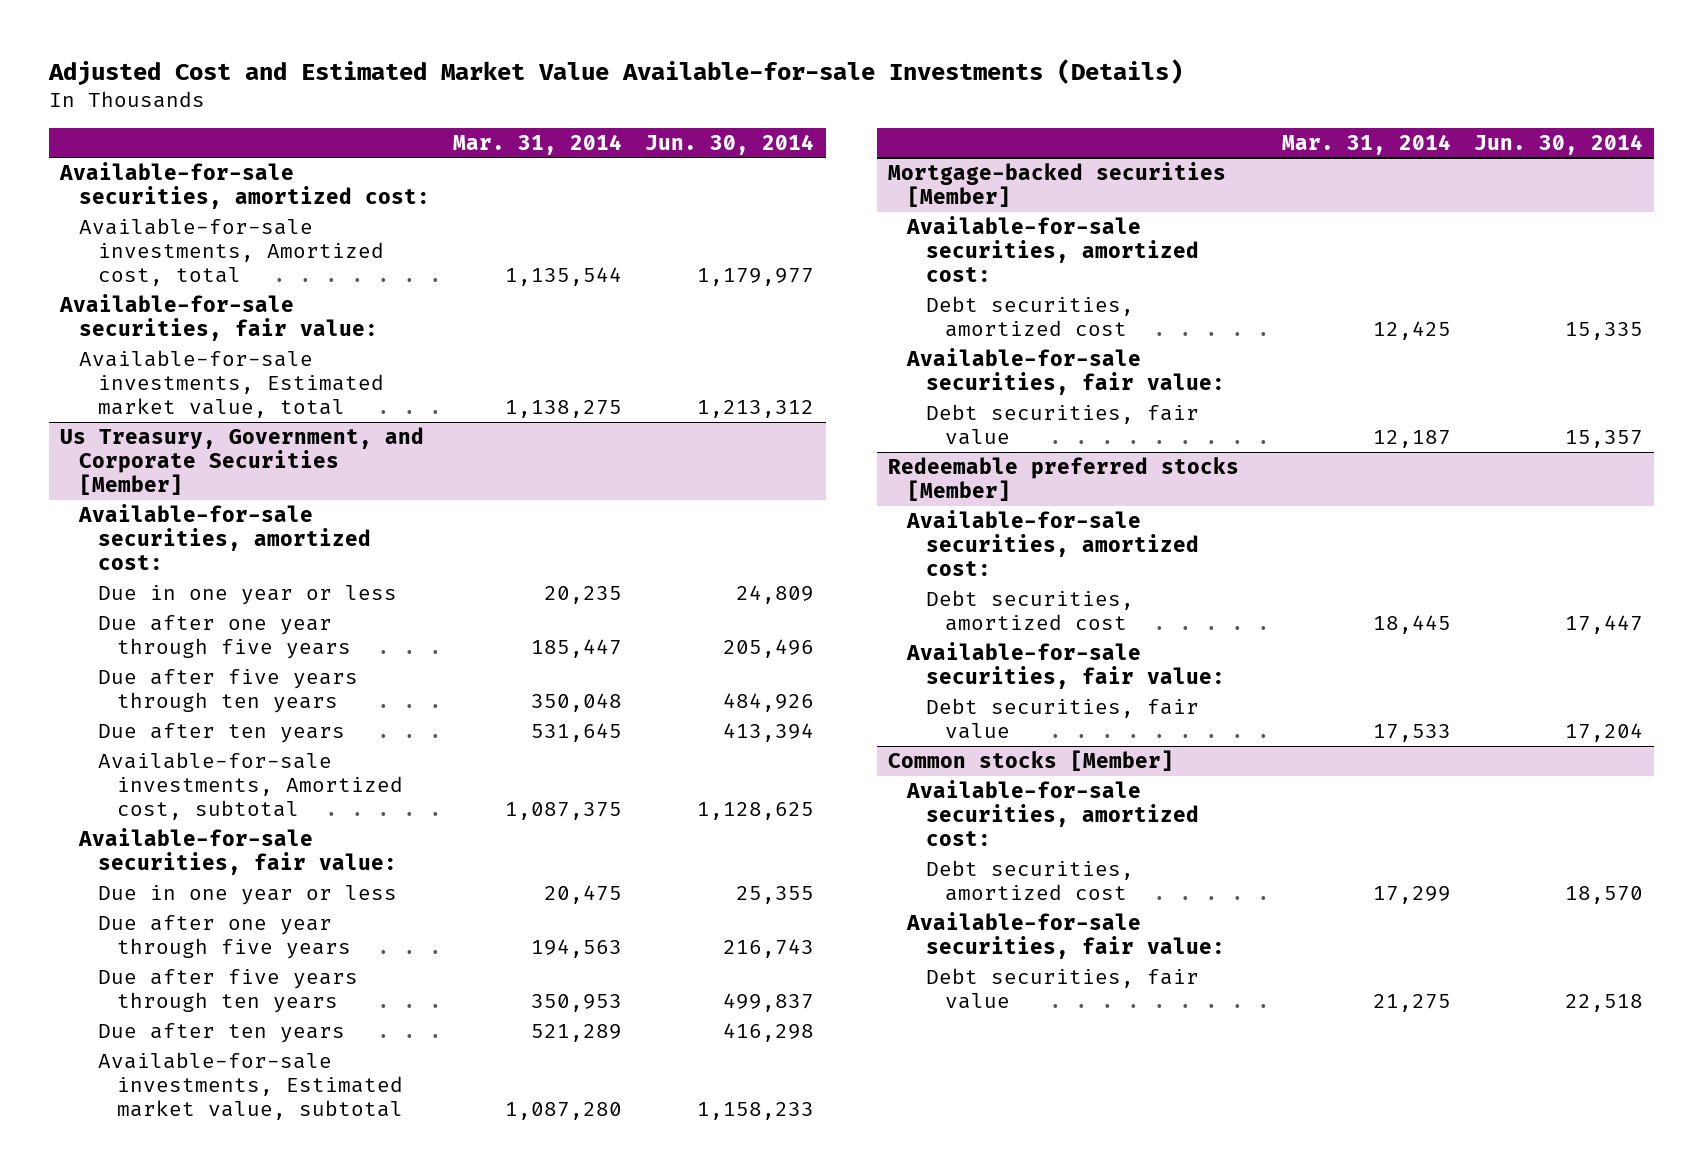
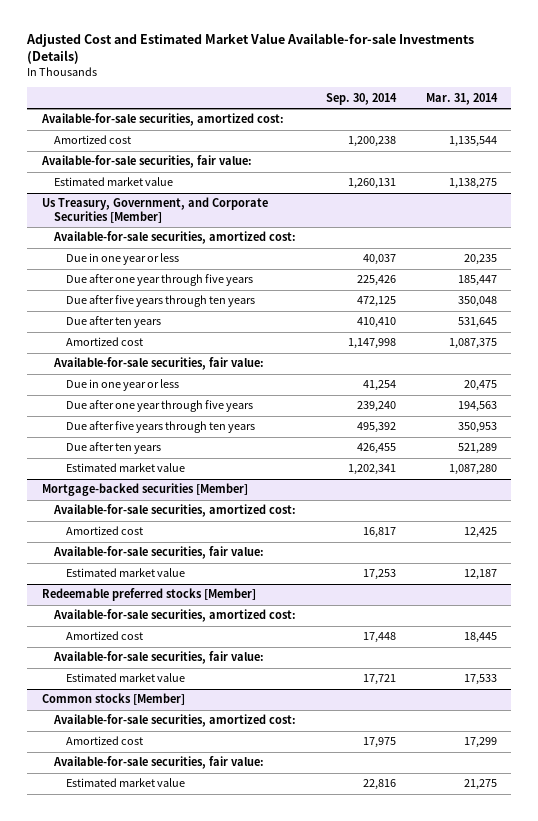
- | Mar. 31, 2014 | Jun. 30, 2014
+ | Sep. 30, 2014 | Mar. 31, 2014
- Available-for-sale investments, Amortized cost, total | 1,135,544 | 1,179,977
+ Amortized cost | 1,200,238 | 1,135,544
- Available-for-sale investments, Estimated market value, total | 1,138,275 | 1,213,312
+ Estimated market value | 1,260,131 | 1,138,275
@ Us Treasury, Government, and Corporate Securities [Member]
- Available-for-sale investments, Amortized cost, subtotal | 1,087,375 | 1,128,625
+ Amortized cost | 1,147,998 | 1,087,375
- Available-for-sale investments, Estimated market value, subtotal | 1,087,280 | 1,158,233
+ Estimated market value | 1,202,341 | 1,087,280
@ Mortgage-backed securities [Member]
- Debt securities, amortized cost | 12,425 | 15,335
+ Amortized cost | 16,817 | 12,425
- Debt securities, fair value | 12,187 | 15,357
+ Estimated market value | 17,253 | 12,187
@ Redeemable preferred stocks [Member]
- Debt securities, amortized cost | 18,445 | 17,447
+ Amortized cost | 17,448 | 18,445
- Debt securities, fair value | 17,533 | 17,204
+ Estimated market value | 17,721 | 17,533
@ Common stocks [Member]
- Debt securities, amortized cost | 17,299 | 18,570
+ Amortized cost | 17,975 | 17,299
- Debt securities, fair value | 21,275 | 22,518
+ Estimated market value | 22,816 | 21,275

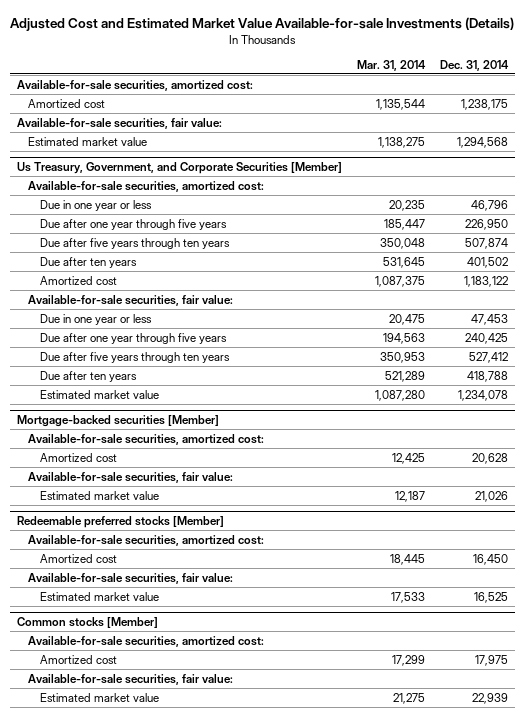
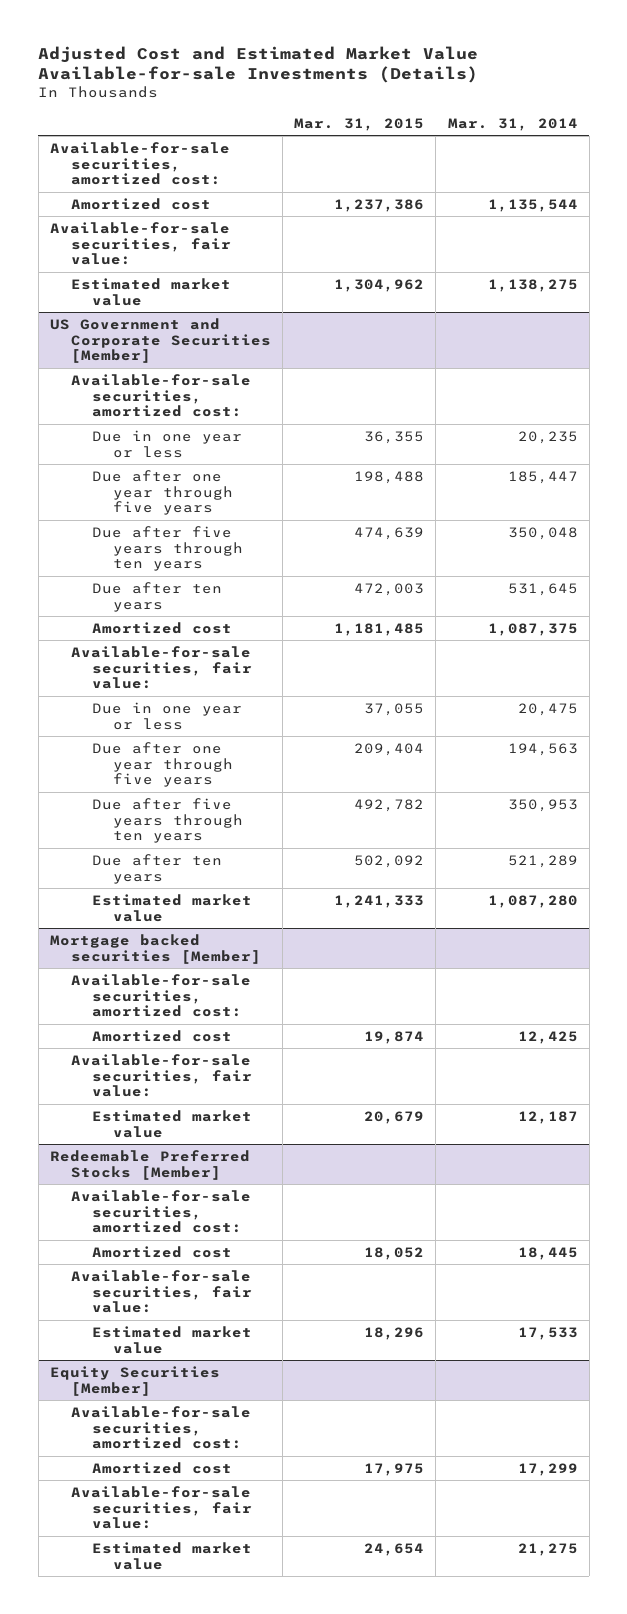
- | Mar. 31, 2014 | Dec. 31, 2014
+ | Mar. 31, 2015 | Mar. 31, 2014
- Us Treasury, Government, and Corporate Securities [Member]
+ US Government and Corporate Securities [Member]
- Mortgage-backed securities [Member]
+ Mortgage backed securities [Member]
- Redeemable preferred stocks [Member]
+ Redeemable Preferred Stocks [Member]
- Common stocks [Member]
+ Equity Securities [Member]

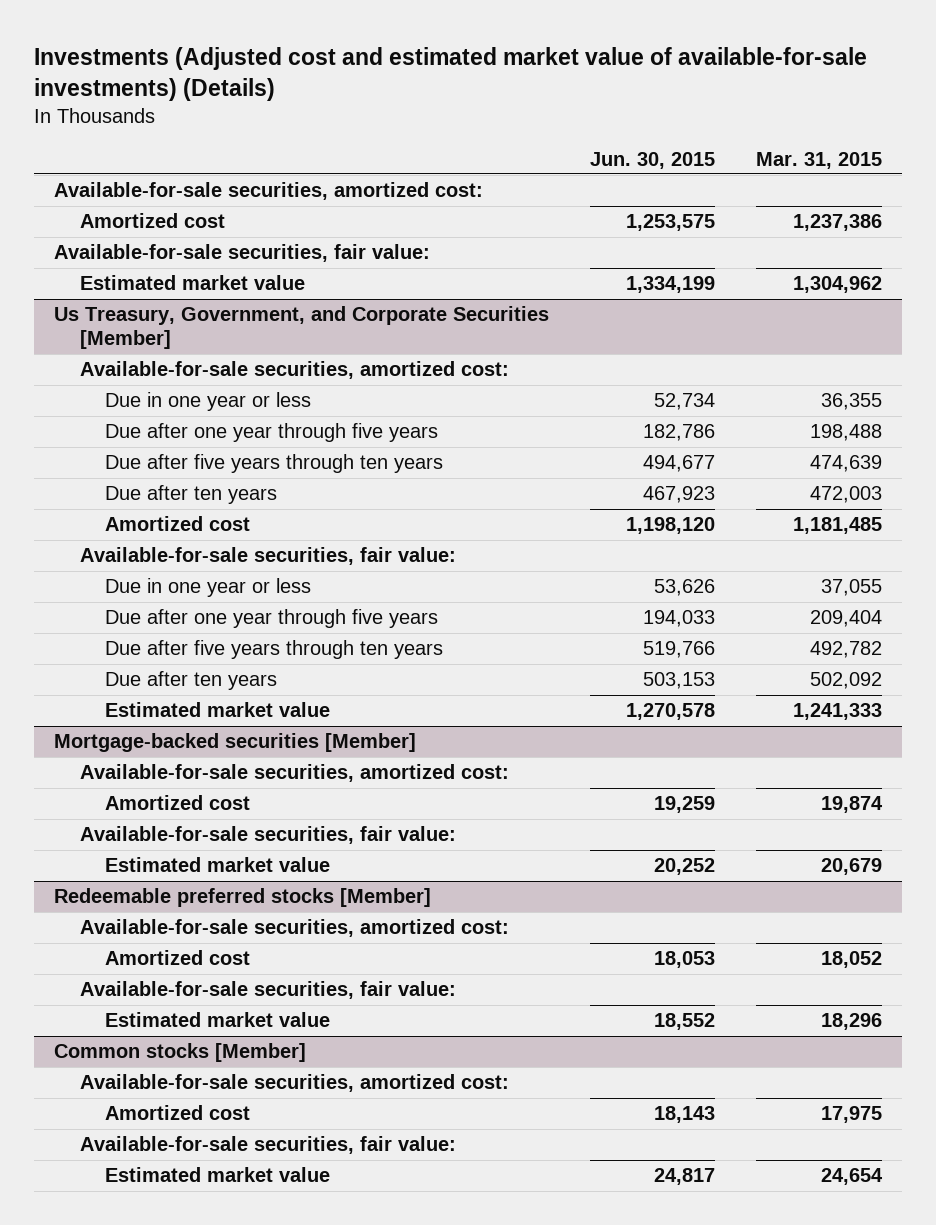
- Adjusted Cost and Estimated Market Value Available-for-sale Investments (Details)
+ Investments (Adjusted cost and estimated market value of available-for-sale investments) (Details)
- | Mar. 31, 2015 | Mar. 31, 2014
+ | Jun. 30, 2015 | Mar. 31, 2015
- US Government and Corporate Securities [Member]
+ Us Treasury, Government, and Corporate Securities [Member]
- Mortgage backed securities [Member]
+ Mortgage-backed securities [Member]
- Redeemable Preferred Stocks [Member]
+ Redeemable preferred stocks [Member]
- Equity Securities [Member]
+ Common stocks [Member]

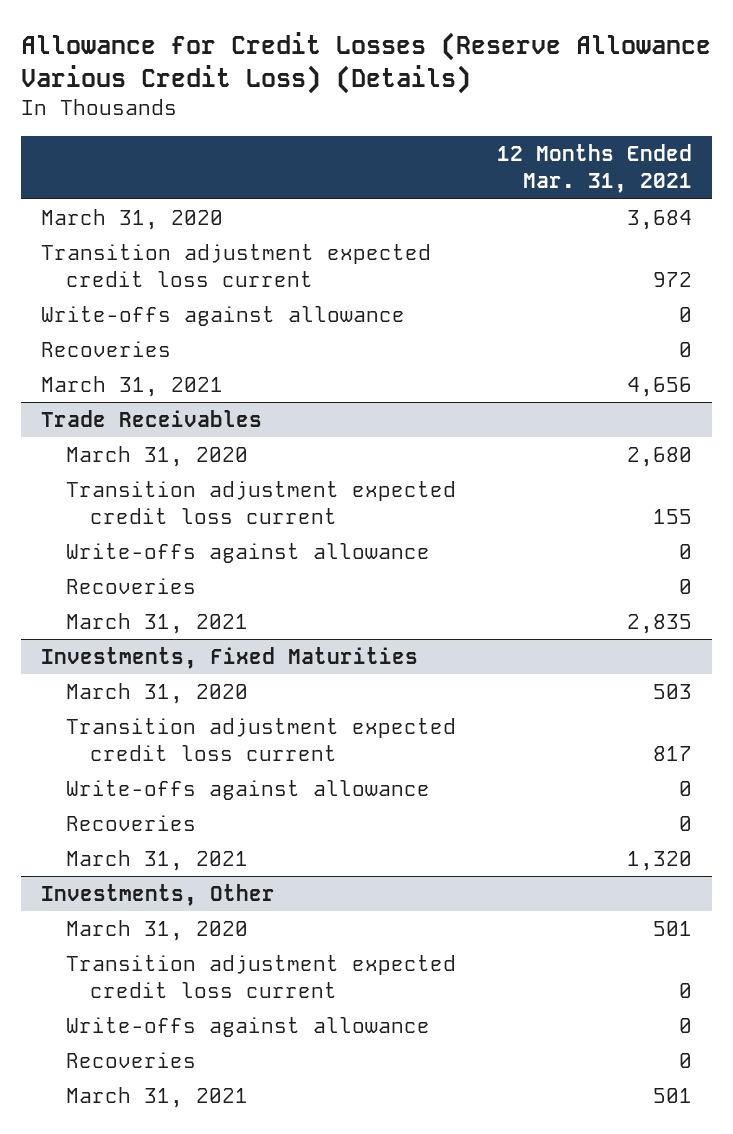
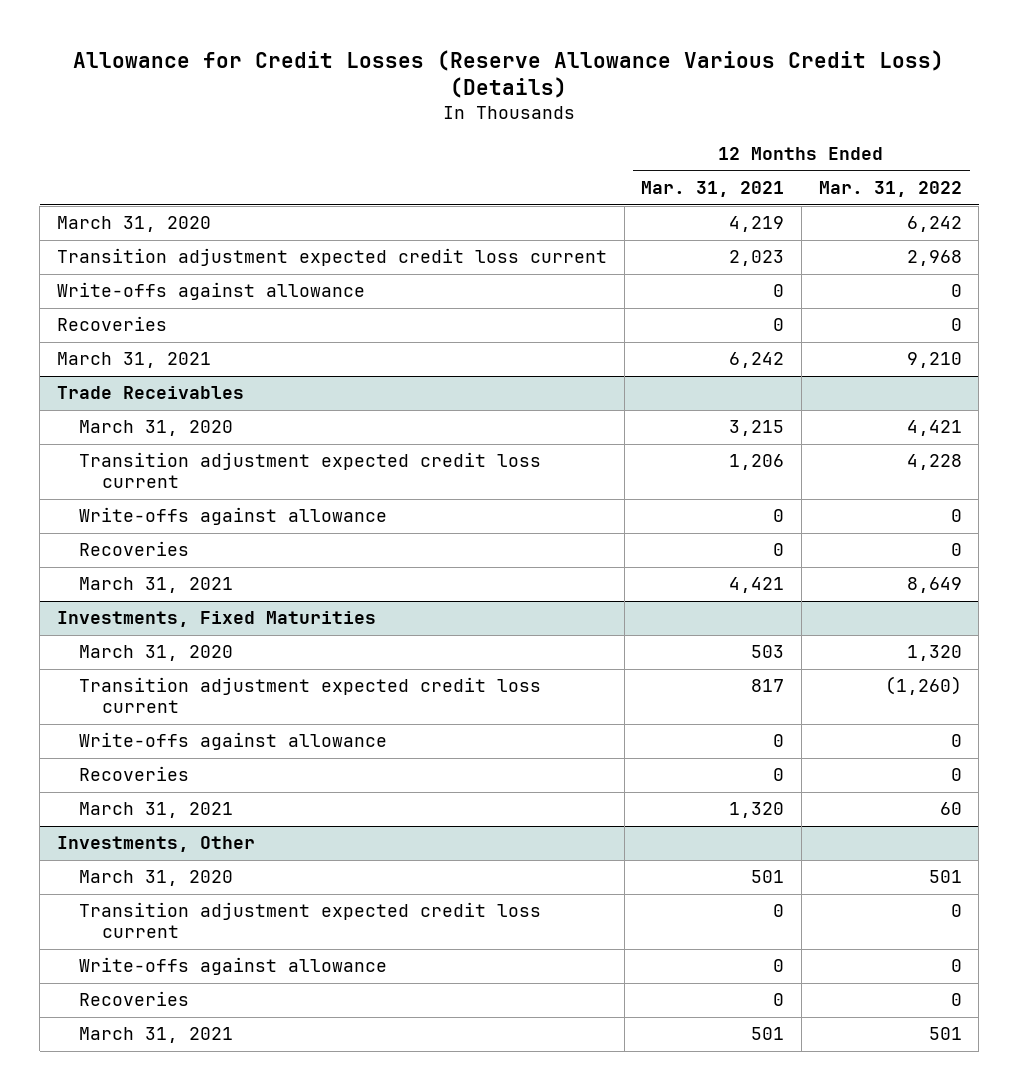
- | 12 Months Ended Mar. 31, 2021
+ | 12 Months Ended Mar. 31, 2021 | 12 Months Ended Mar. 31, 2022
- March 31, 2020 | 3,684
- Transition adjustment expected credit loss current | 972
+ March 31, 2020 | 4,219 | 6,242
+ Transition adjustment expected credit loss current | 2,023 | 2,968
- March 31, 2021 | 4,656
+ March 31, 2021 | 6,242 | 9,210
@ Trade Receivables
- March 31, 2020 | 2,680
- Transition adjustment expected credit loss current | 155
+ March 31, 2020 | 3,215 | 4,421
+ Transition adjustment expected credit loss current | 1,206 | 4,228
- March 31, 2021 | 2,835
+ March 31, 2021 | 4,421 | 8,649

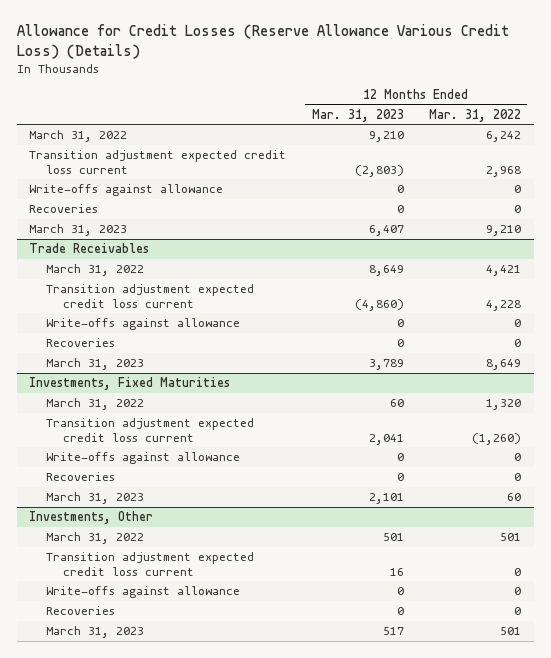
- | 12 Months Ended Mar. 31, 2021 | 12 Months Ended Mar. 31, 2022
+ | 12 Months Ended Mar. 31, 2023 | 12 Months Ended Mar. 31, 2022
- March 31, 2020 | 4,219 | 6,242
+ March 31, 2022 | 9,210 | 6,242
- March 31, 2021 | 6,242 | 9,210
+ March 31, 2023 | 6,407 | 9,210
@ Trade Receivables
- March 31, 2020 | 3,215 | 4,421
+ March 31, 2022 | 8,649 | 4,421
- March 31, 2021 | 4,421 | 8,649
+ March 31, 2023 | 3,789 | 8,649
@ Investments, Fixed Maturities
- March 31, 2020 | 503 | 1,320
+ March 31, 2022 | 60 | 1,320
- March 31, 2021 | 1,320 | 60
+ March 31, 2023 | 2,101 | 60
@ Investments, Other
- March 31, 2020 | 501 | 501
+ March 31, 2022 | 501 | 501
- March 31, 2021 | 501 | 501
+ March 31, 2023 | 517 | 501

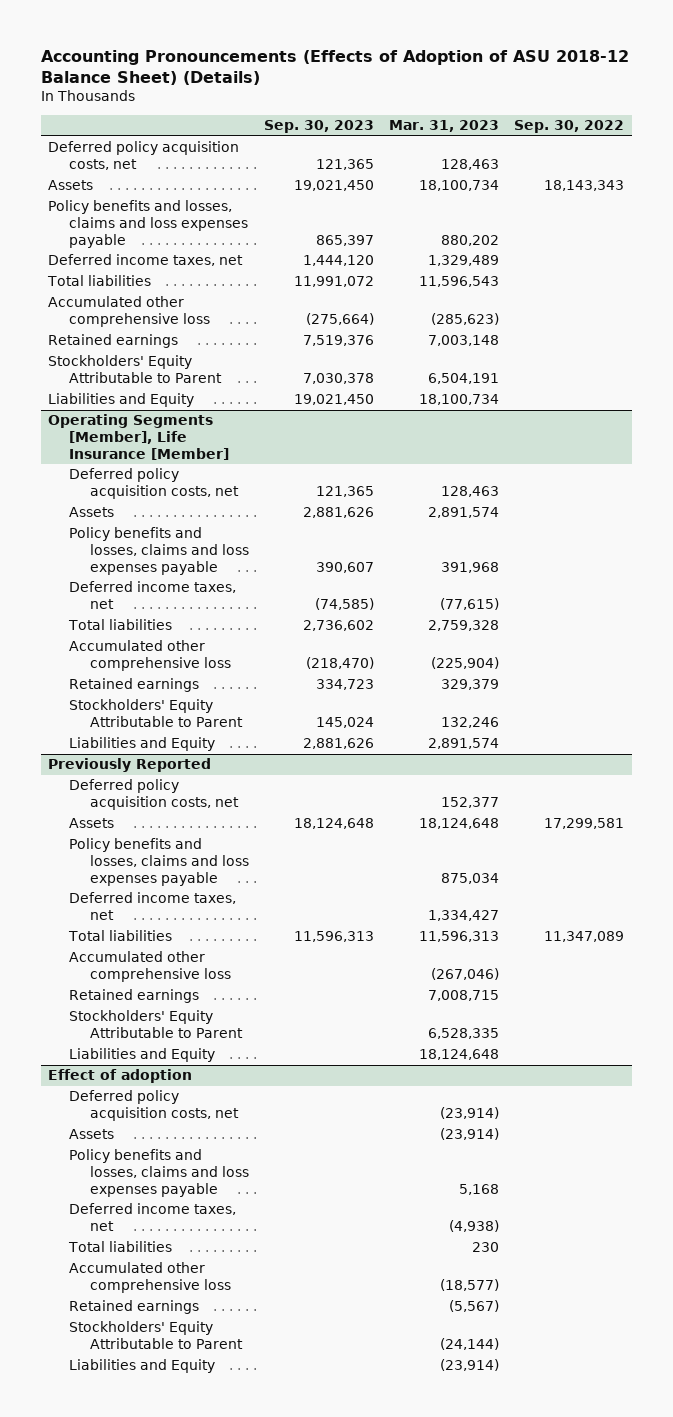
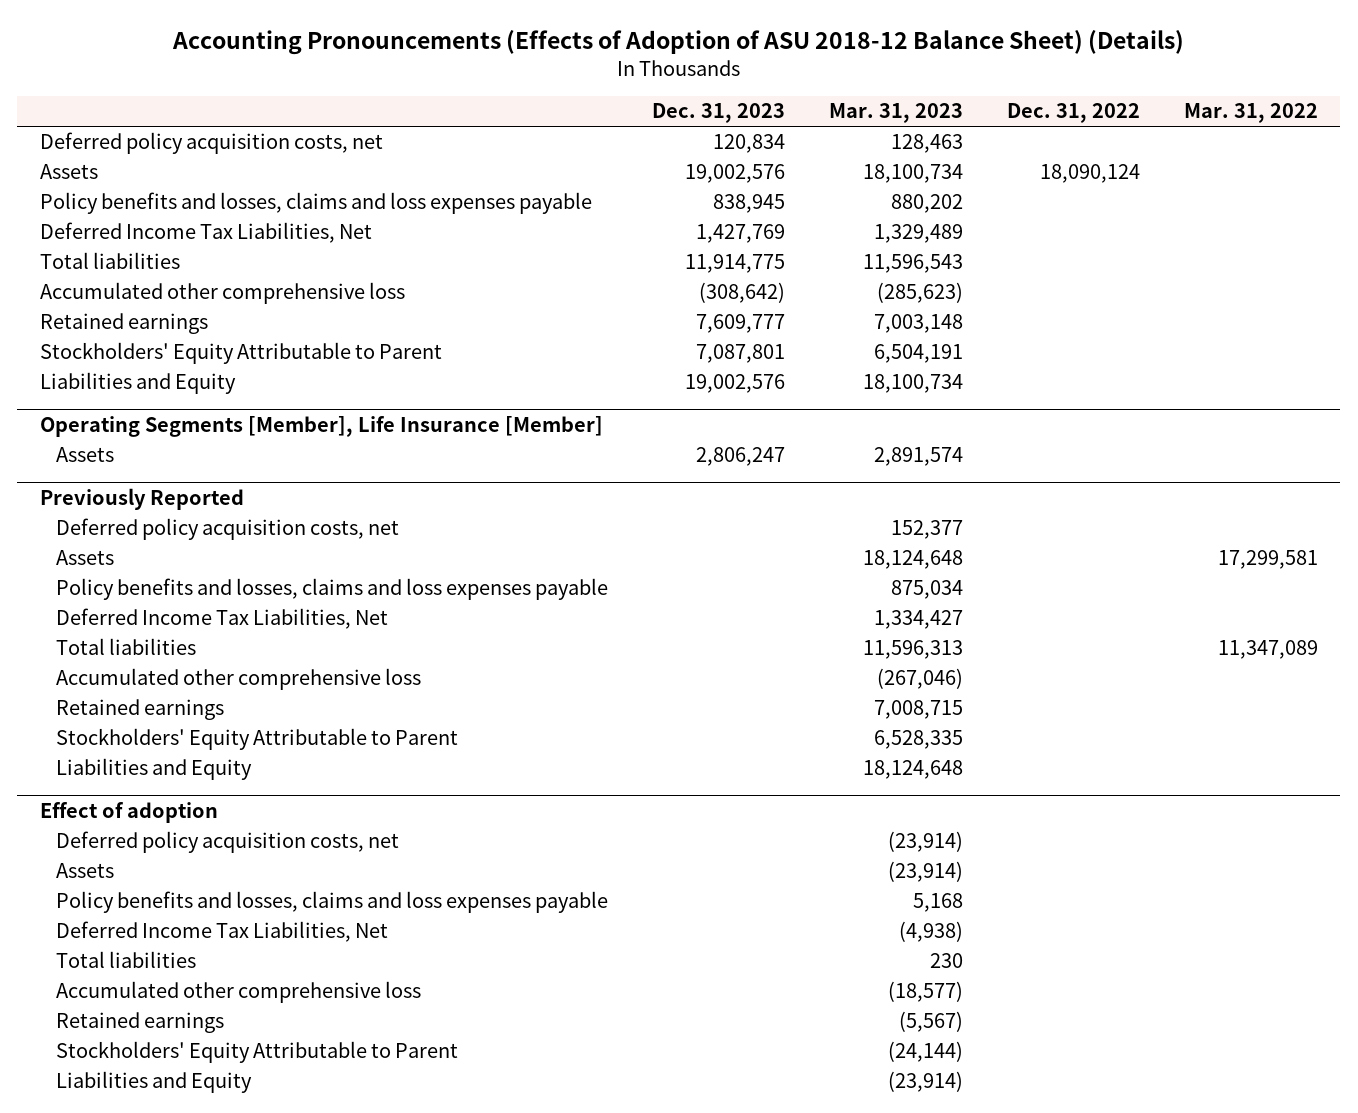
- | Sep. 30, 2023 | Mar. 31, 2023 | Sep. 30, 2022
+ | Dec. 31, 2023 | Mar. 31, 2023 | Dec. 31, 2022 | Mar. 31, 2022
- Deferred income taxes, net | 1,444,120 | 1,329,489 |
+ Deferred Income Tax Liabilities, Net | 1,427,769 | 1,329,489 | |
@ Operating Segments [Member], Life Insurance [Member]
- Deferred policy acquisition costs, net | 121,365 | 128,463 |
- Policy benefits and losses, claims and loss expenses payable | 390,607 | 391,968 |
- Deferred income taxes, net | (74,585) | (77,615) |
- Total liabilities | 2,736,602 | 2,759,328 |
- Accumulated other comprehensive loss | (218,470) | (225,904) |
- Retained earnings | 334,723 | 329,379 |
- Stockholders' Equity Attributable to Parent | 145,024 | 132,246 |
- Liabilities and Equity | 2,881,626 | 2,891,574 |
@ Previously Reported
- Deferred income taxes, net | | 1,334,427 |
+ Deferred Income Tax Liabilities, Net | | 1,334,427 | |
@ Effect of adoption
- Deferred income taxes, net | | (4,938) |
+ Deferred Income Tax Liabilities, Net | | (4,938) | |

